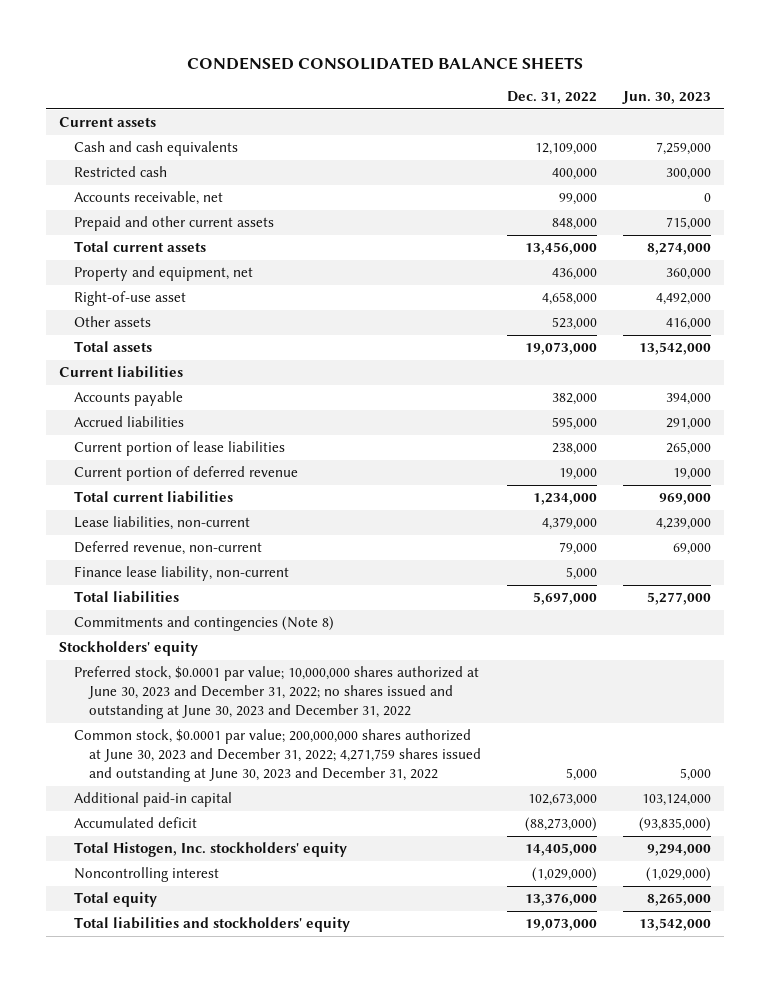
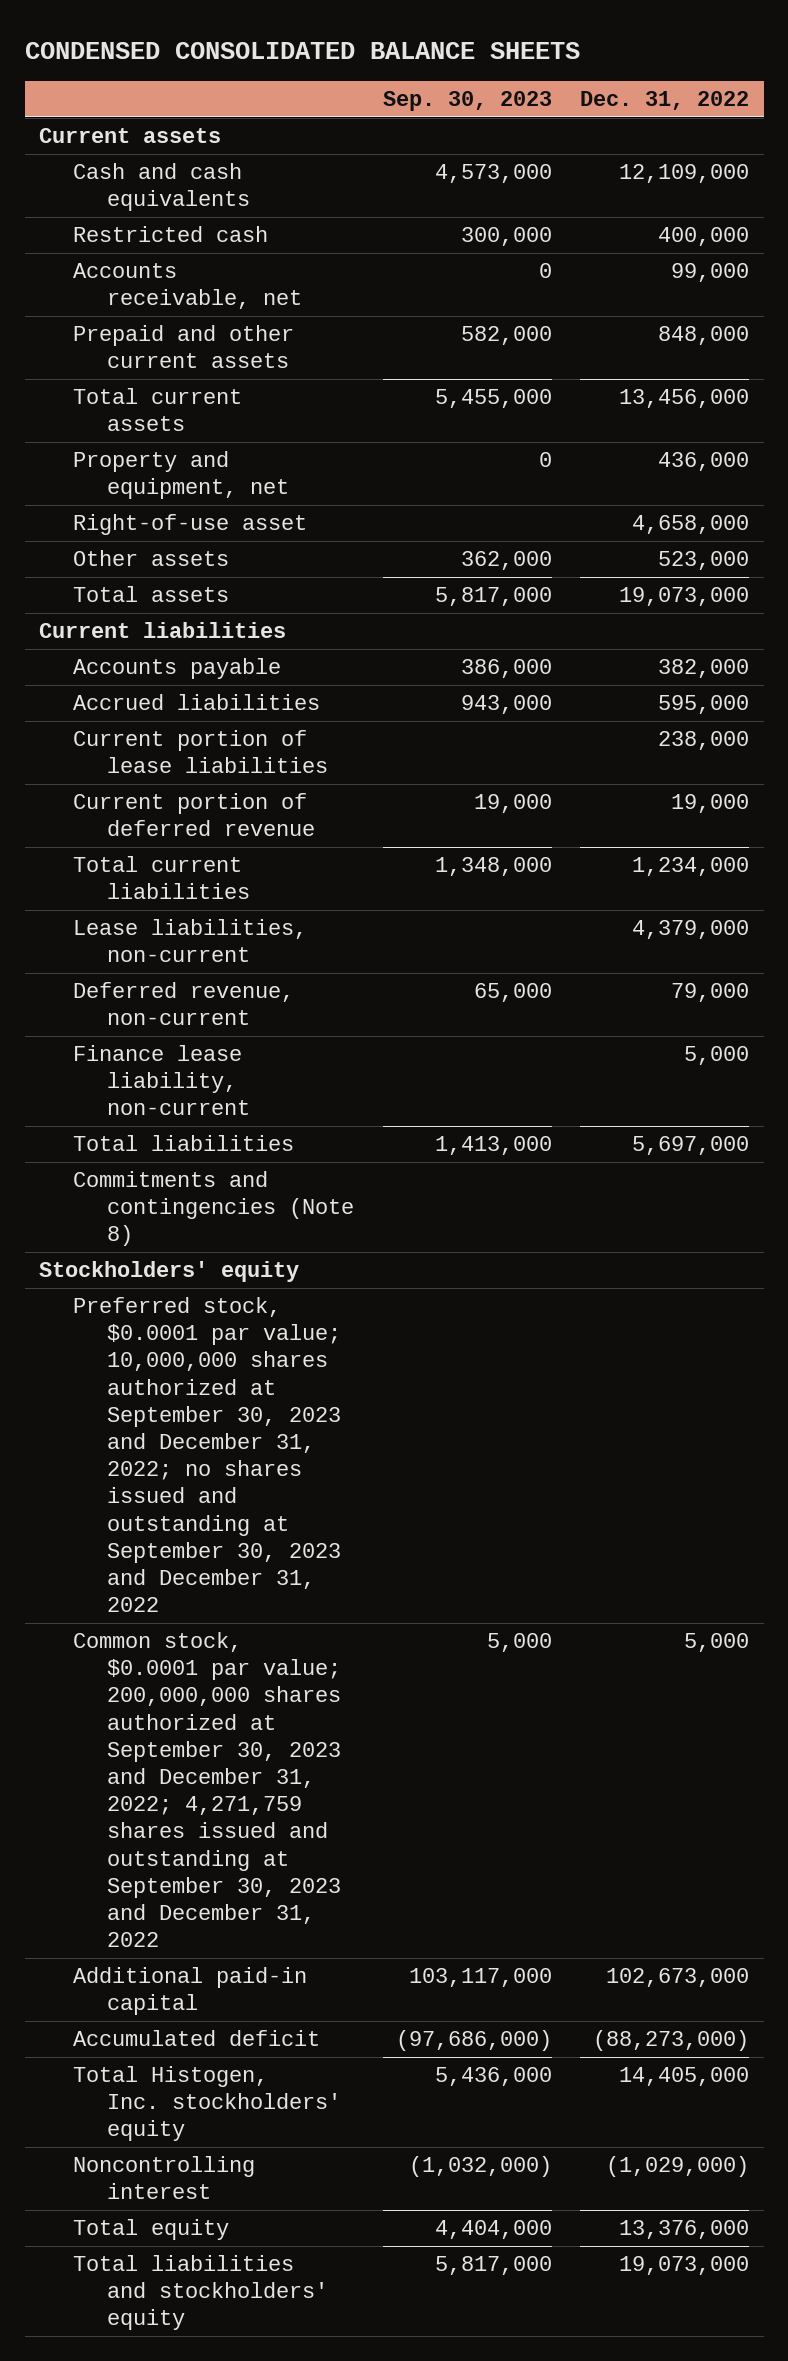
- | Dec. 31, 2022 | Jun. 30, 2023
+ | Sep. 30, 2023 | Dec. 31, 2022
- Preferred stock, $0.0001 par value; 10,000,000 shares authorized at June 30, 2023 and December 31, 2022; no shares issued and outstanding at June 30, 2023 and December 31, 2022
- Common stock, $0.0001 par value; 200,000,000 shares authorized at June 30, 2023 and December 31, 2022; 4,271,759 shares issued and outstanding at June 30, 2023 and December 31, 2022 | 5,000 | 5,000
+ Preferred stock, $0.0001 par value; 10,000,000 shares authorized at September 30, 2023 and December 31, 2022; no shares issued and outstanding at September 30, 2023 and December 31, 2022
+ Common stock, $0.0001 par value; 200,000,000 shares authorized at September 30, 2023 and December 31, 2022; 4,271,759 shares issued and outstanding at September 30, 2023 and December 31, 2022 | 5,000 | 5,000

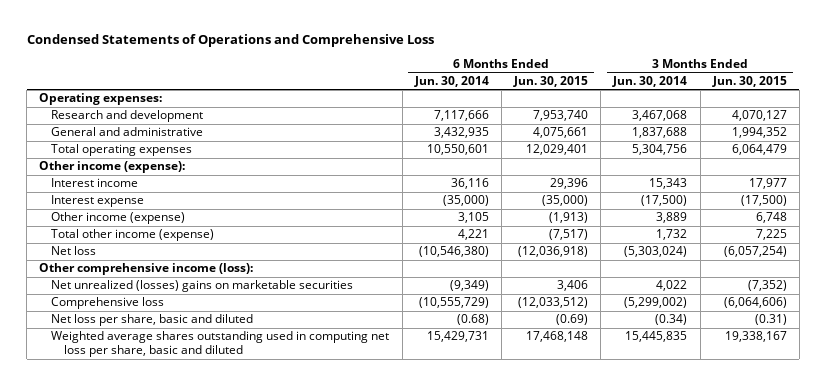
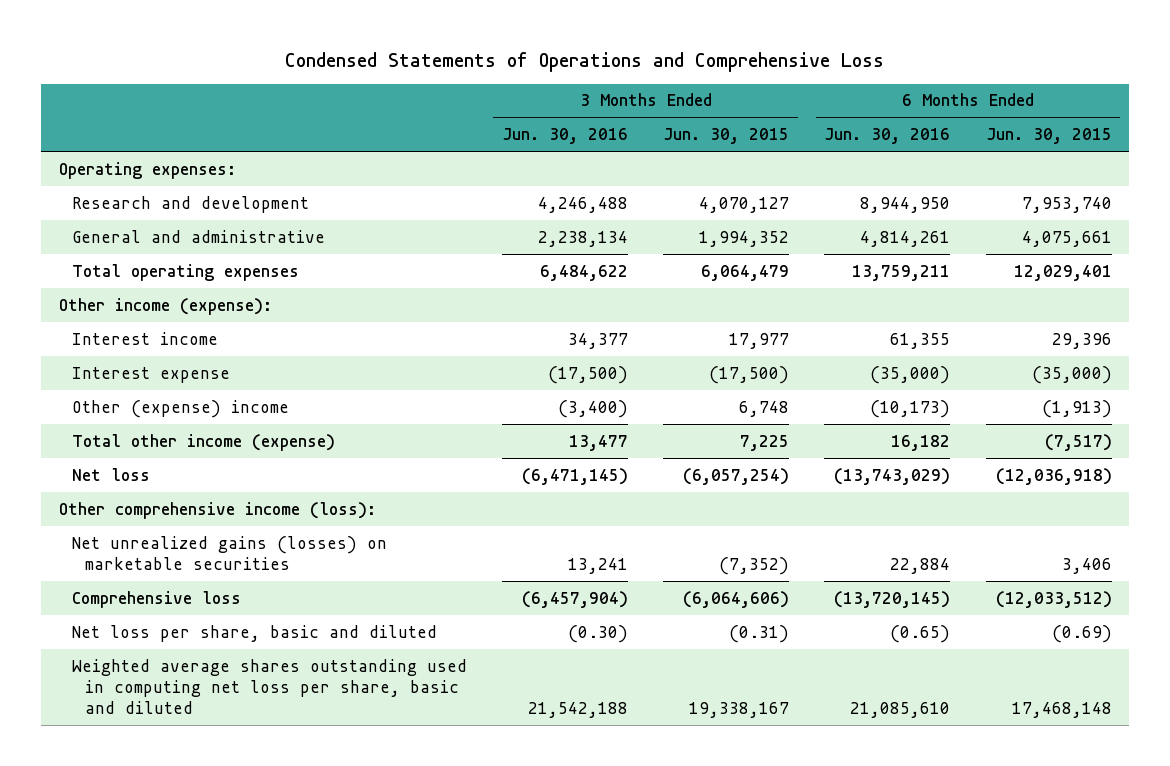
- | 6 Months Ended Jun. 30, 2014 | 6 Months Ended Jun. 30, 2015 | 3 Months Ended Jun. 30, 2014 | 3 Months Ended Jun. 30, 2015
+ | 3 Months Ended Jun. 30, 2016 | 3 Months Ended Jun. 30, 2015 | 6 Months Ended Jun. 30, 2016 | 6 Months Ended Jun. 30, 2015
- Other income (expense) | 3,105 | (1,913) | 3,889 | 6,748
+ Other (expense) income | (3,400) | 6,748 | (10,173) | (1,913)
- Net unrealized (losses) gains on marketable securities | (9,349) | 3,406 | 4,022 | (7,352)
+ Net unrealized gains (losses) on marketable securities | 13,241 | (7,352) | 22,884 | 3,406

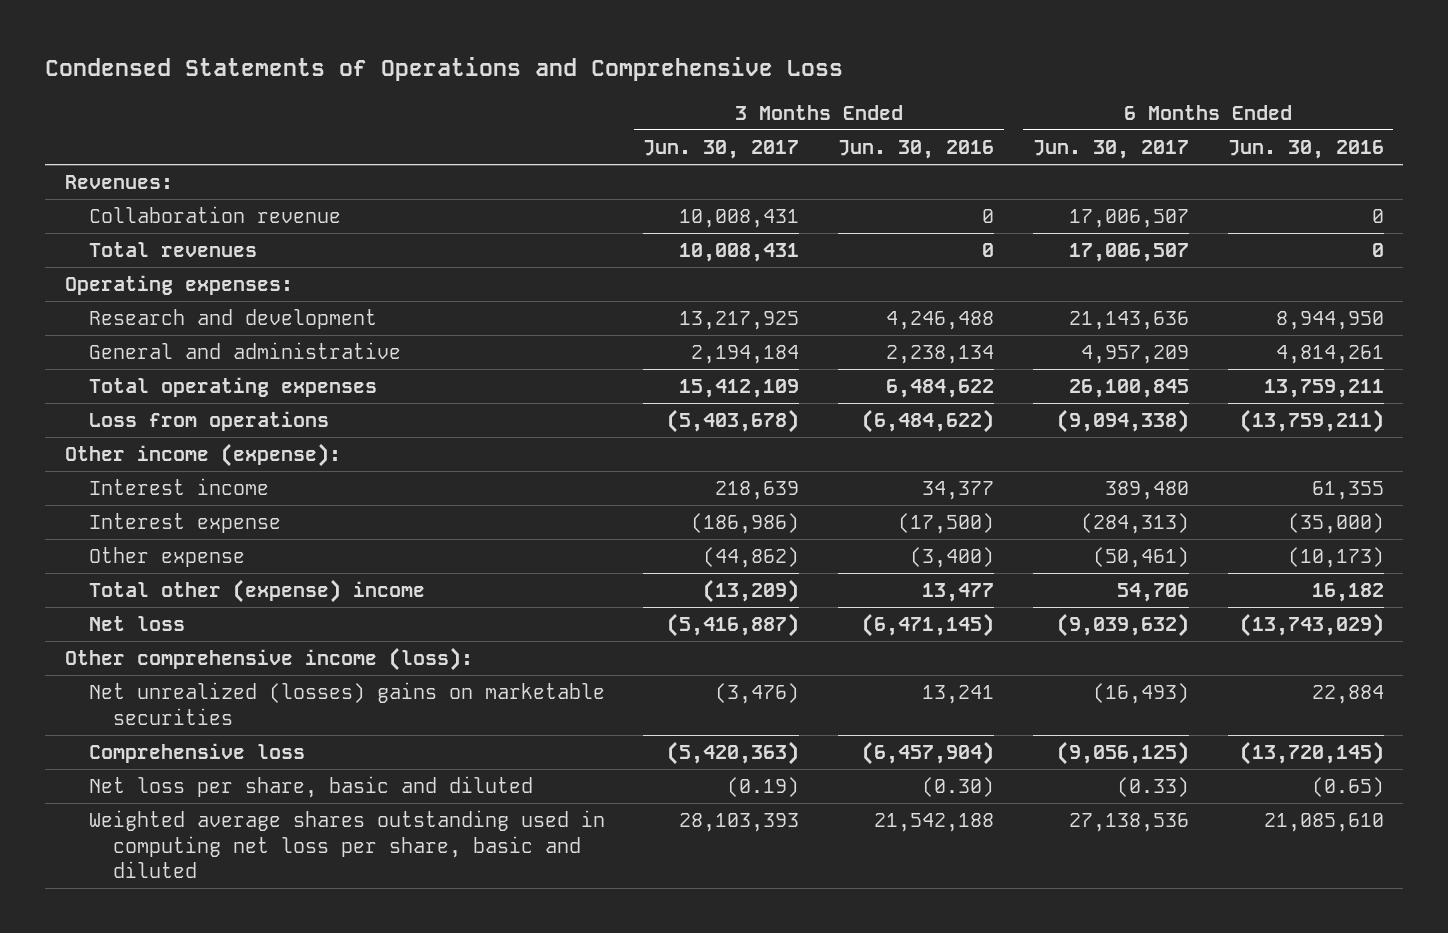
- | 3 Months Ended Jun. 30, 2016 | 3 Months Ended Jun. 30, 2015 | 6 Months Ended Jun. 30, 2016 | 6 Months Ended Jun. 30, 2015
+ | 3 Months Ended Jun. 30, 2017 | 3 Months Ended Jun. 30, 2016 | 6 Months Ended Jun. 30, 2017 | 6 Months Ended Jun. 30, 2016
+ Revenues:
+ Collaboration revenue | 10,008,431 | 0 | 17,006,507 | 0
+ Total revenues | 10,008,431 | 0 | 17,006,507 | 0
+ Loss from operations | (5,403,678) | (6,484,622) | (9,094,338) | (13,759,211)
- Other (expense) income | (3,400) | 6,748 | (10,173) | (1,913)
- Total other income (expense) | 13,477 | 7,225 | 16,182 | (7,517)
+ Other expense | (44,862) | (3,400) | (50,461) | (10,173)
+ Total other (expense) income | (13,209) | 13,477 | 54,706 | 16,182
- Net unrealized gains (losses) on marketable securities | 13,241 | (7,352) | 22,884 | 3,406
+ Net unrealized (losses) gains on marketable securities | (3,476) | 13,241 | (16,493) | 22,884

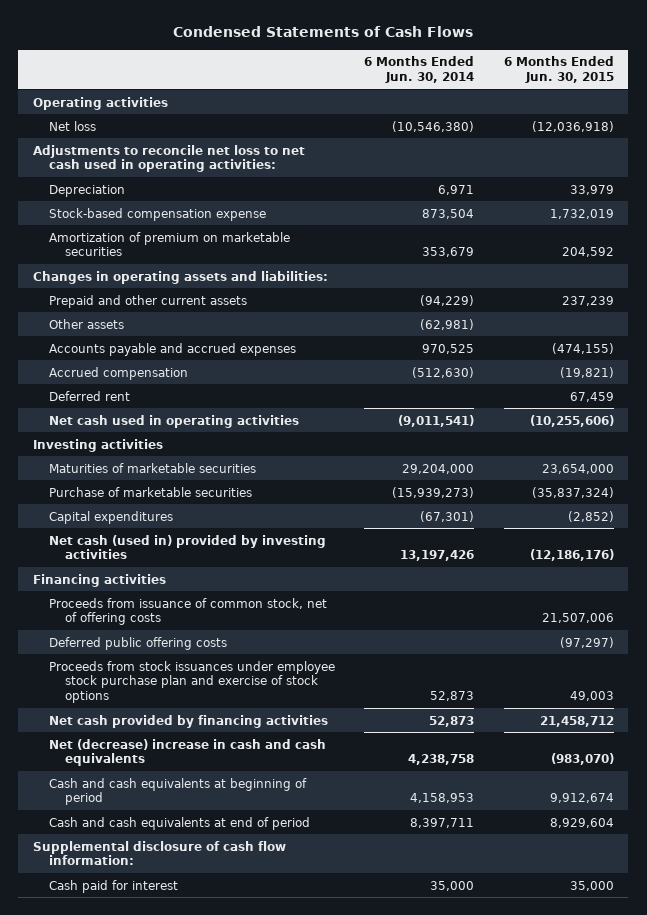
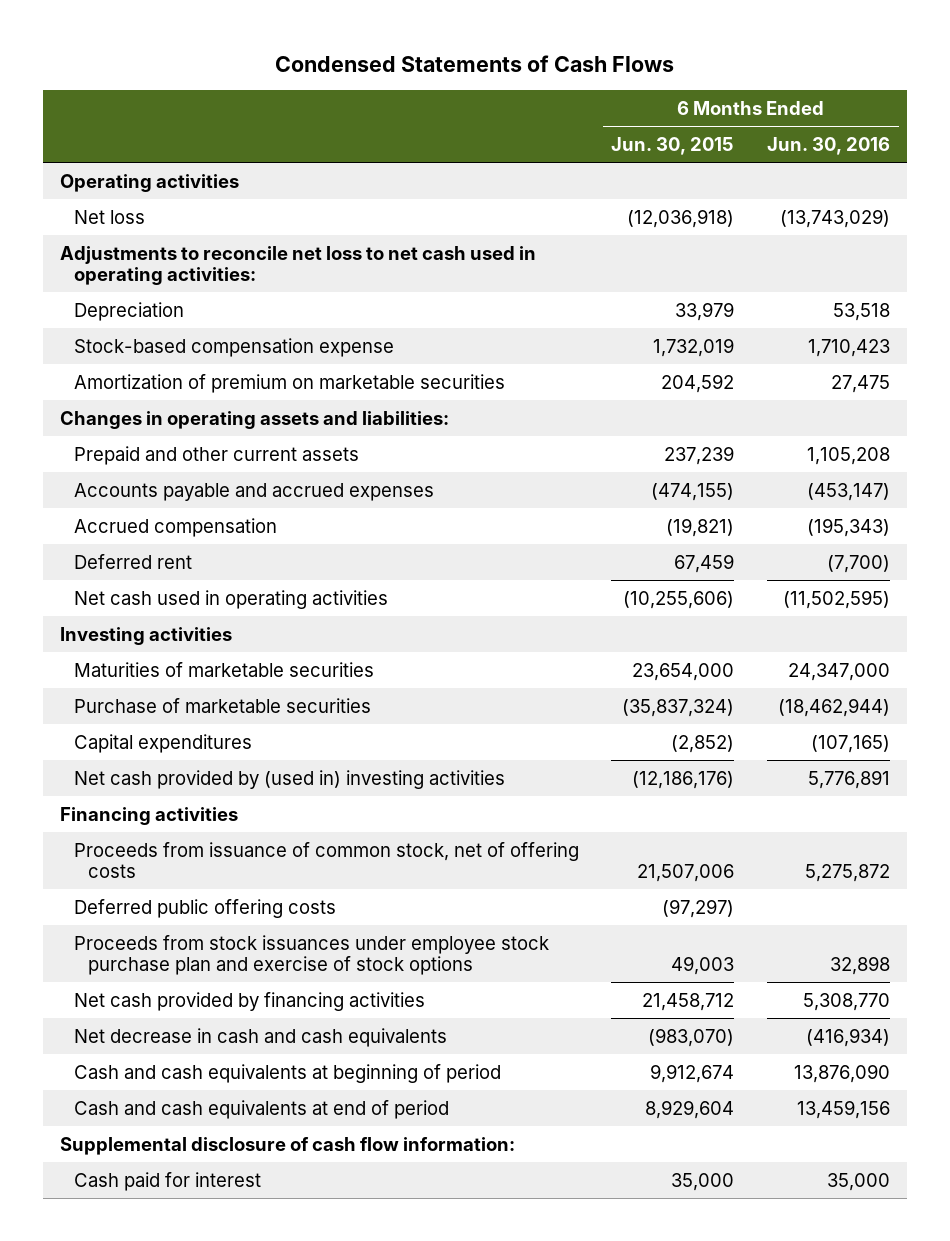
- | 6 Months Ended Jun. 30, 2014 | 6 Months Ended Jun. 30, 2015
+ | 6 Months Ended Jun. 30, 2015 | 6 Months Ended Jun. 30, 2016
- Other assets | (62,981) |
- Net cash (used in) provided by investing activities | 13,197,426 | (12,186,176)
+ Net cash provided by (used in) investing activities | (12,186,176) | 5,776,891
- Net (decrease) increase in cash and cash equivalents | 4,238,758 | (983,070)
+ Net decrease in cash and cash equivalents | (983,070) | (416,934)

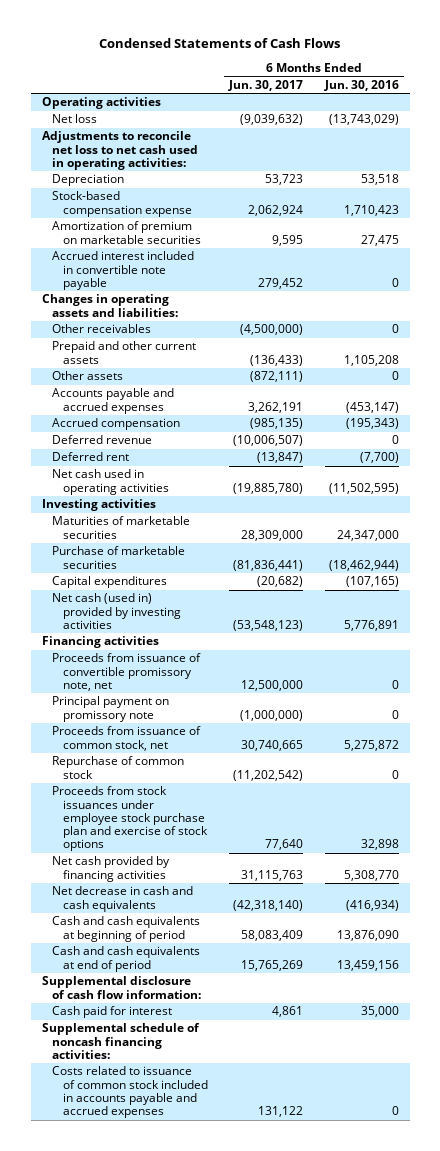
- | 6 Months Ended Jun. 30, 2015 | 6 Months Ended Jun. 30, 2016
+ | 6 Months Ended Jun. 30, 2017 | 6 Months Ended Jun. 30, 2016
+ Accrued interest included in convertible note payable | 279,452 | 0
+ Other receivables | (4,500,000) | 0
+ Other assets | (872,111) | 0
+ Deferred revenue | (10,006,507) | 0
- Net cash provided by (used in) investing activities | (12,186,176) | 5,776,891
+ Net cash (used in) provided by investing activities | (53,548,123) | 5,776,891
- Proceeds from issuance of common stock, net of offering costs | 21,507,006 | 5,275,872
- Deferred public offering costs | (97,297) |
+ Proceeds from issuance of convertible promissory note, net | 12,500,000 | 0
+ Principal payment on promissory note | (1,000,000) | 0
+ Proceeds from issuance of common stock, net | 30,740,665 | 5,275,872
+ Repurchase of common stock | (11,202,542) | 0
+ Supplemental schedule of noncash financing activities:
+ Costs related to issuance of common stock included in accounts payable and accrued expenses | 131,122 | 0

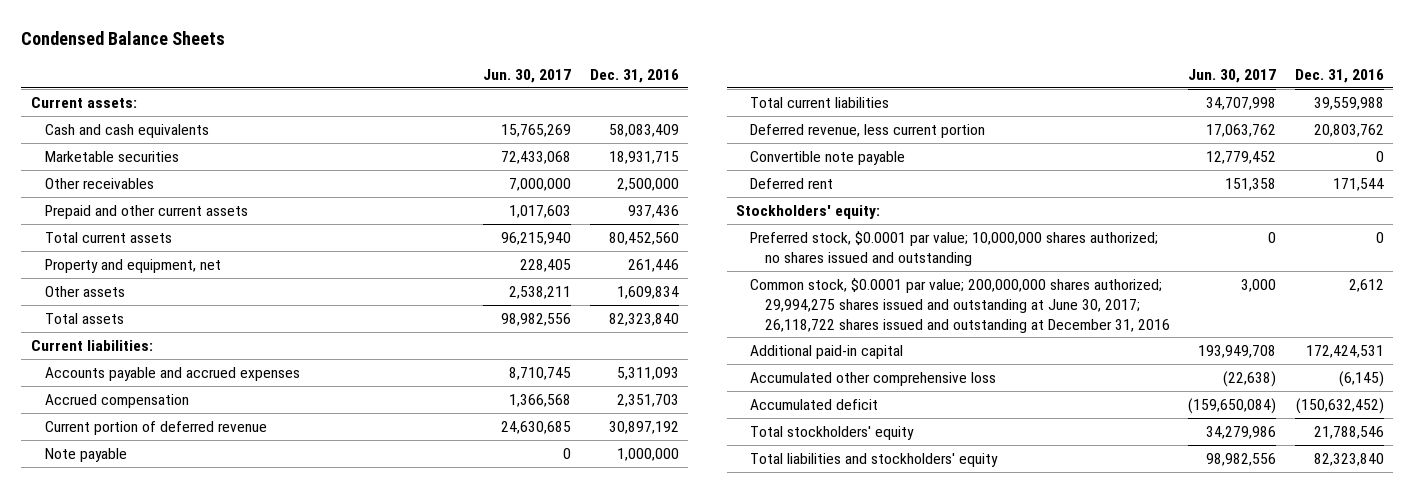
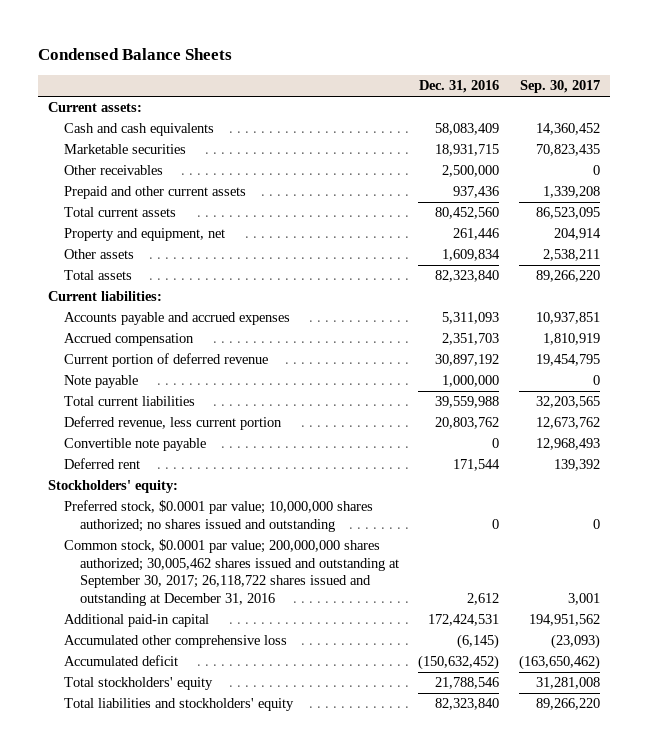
- | Jun. 30, 2017 | Dec. 31, 2016
+ | Dec. 31, 2016 | Sep. 30, 2017
- Common stock, $0.0001 par value; 200,000,000 shares authorized; 29,994,275 shares issued and outstanding at June 30, 2017; 26,118,722 shares issued and outstanding at December 31, 2016 | 3,000 | 2,612
+ Common stock, $0.0001 par value; 200,000,000 shares authorized; 30,005,462 shares issued and outstanding at September 30, 2017; 26,118,722 shares issued and outstanding at December 31, 2016 | 2,612 | 3,001

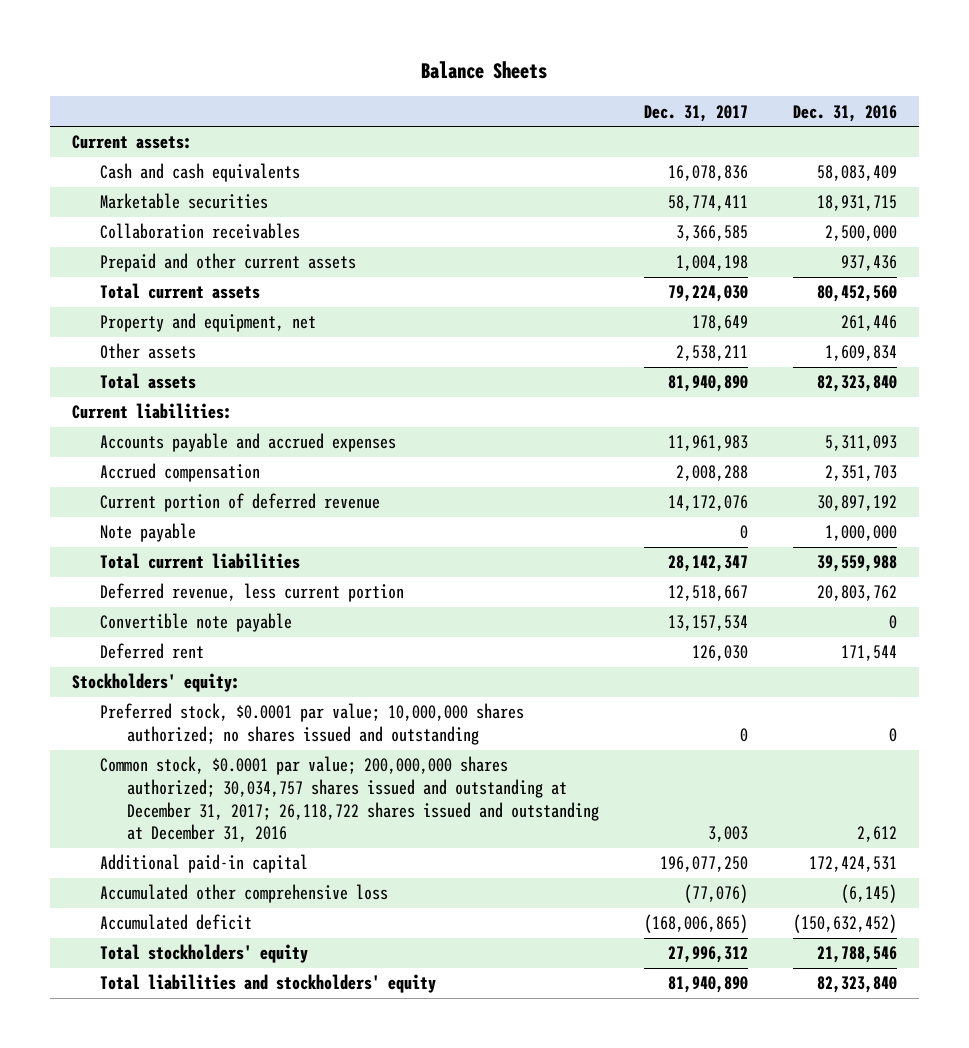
- Condensed Balance Sheets
+ Balance Sheets
- | Dec. 31, 2016 | Sep. 30, 2017
+ | Dec. 31, 2017 | Dec. 31, 2016
- Other receivables | 2,500,000 | 0
+ Collaboration receivables | 3,366,585 | 2,500,000
- Common stock, $0.0001 par value; 200,000,000 shares authorized; 30,005,462 shares issued and outstanding at September 30, 2017; 26,118,722 shares issued and outstanding at December 31, 2016 | 2,612 | 3,001
+ Common stock, $0.0001 par value; 200,000,000 shares authorized; 30,034,757 shares issued and outstanding at December 31, 2017; 26,118,722 shares issued and outstanding at December 31, 2016 | 3,003 | 2,612

